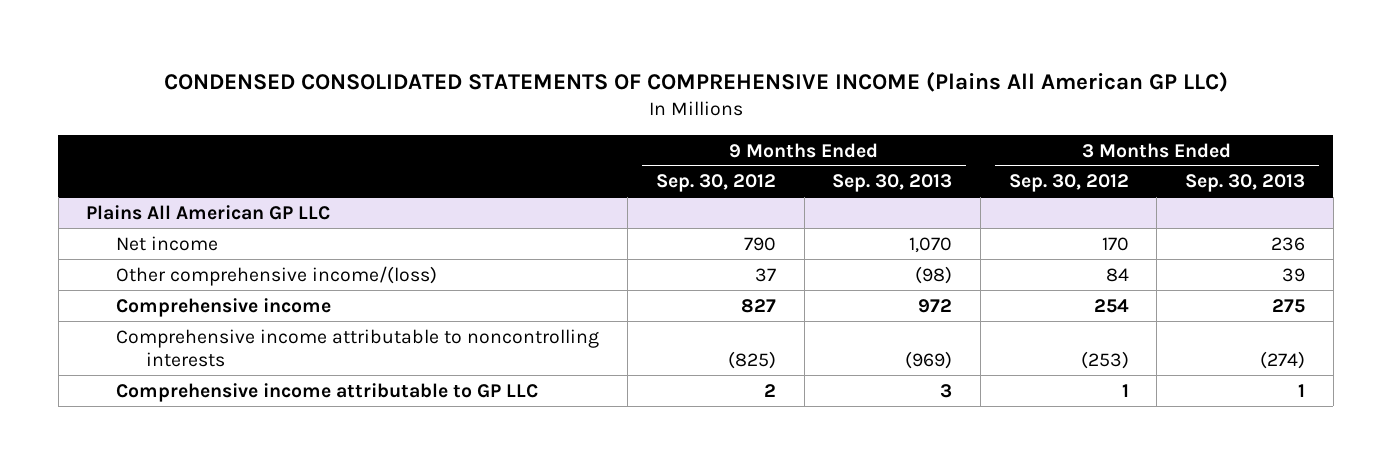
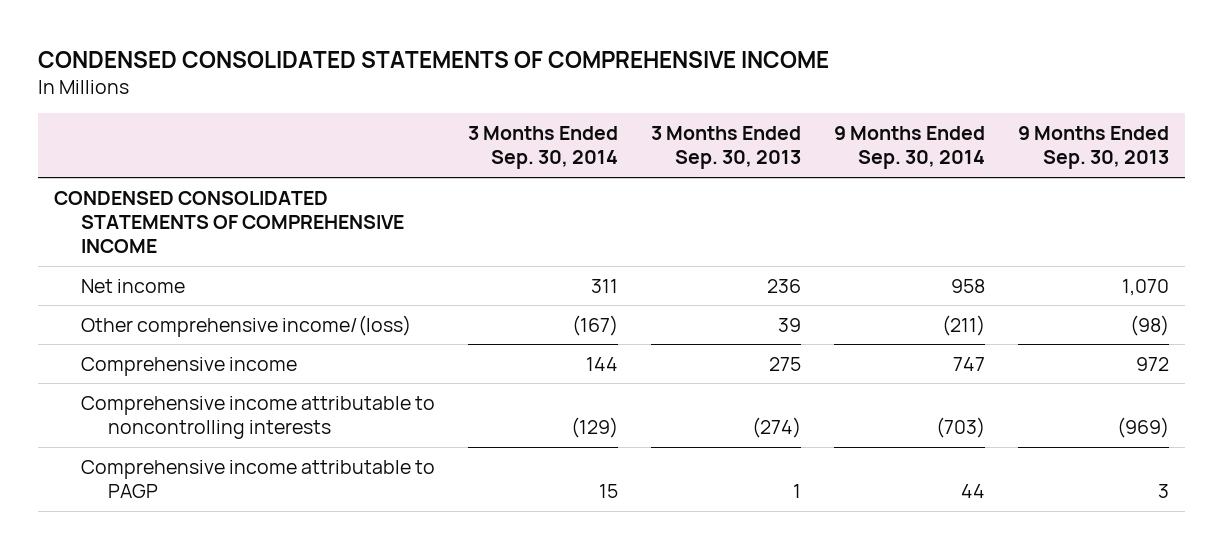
- CONDENSED CONSOLIDATED STATEMENTS OF COMPREHENSIVE INCOME (Plains All American GP LLC)
+ CONDENSED CONSOLIDATED STATEMENTS OF COMPREHENSIVE INCOME
- | 9 Months Ended Sep. 30, 2012 | 9 Months Ended Sep. 30, 2013 | 3 Months Ended Sep. 30, 2012 | 3 Months Ended Sep. 30, 2013
+ | 3 Months Ended Sep. 30, 2014 | 3 Months Ended Sep. 30, 2013 | 9 Months Ended Sep. 30, 2014 | 9 Months Ended Sep. 30, 2013
- Plains All American GP LLC
+ CONDENSED CONSOLIDATED STATEMENTS OF COMPREHENSIVE INCOME
- Comprehensive income attributable to GP LLC | 2 | 3 | 1 | 1
+ Comprehensive income attributable to PAGP | 15 | 1 | 44 | 3

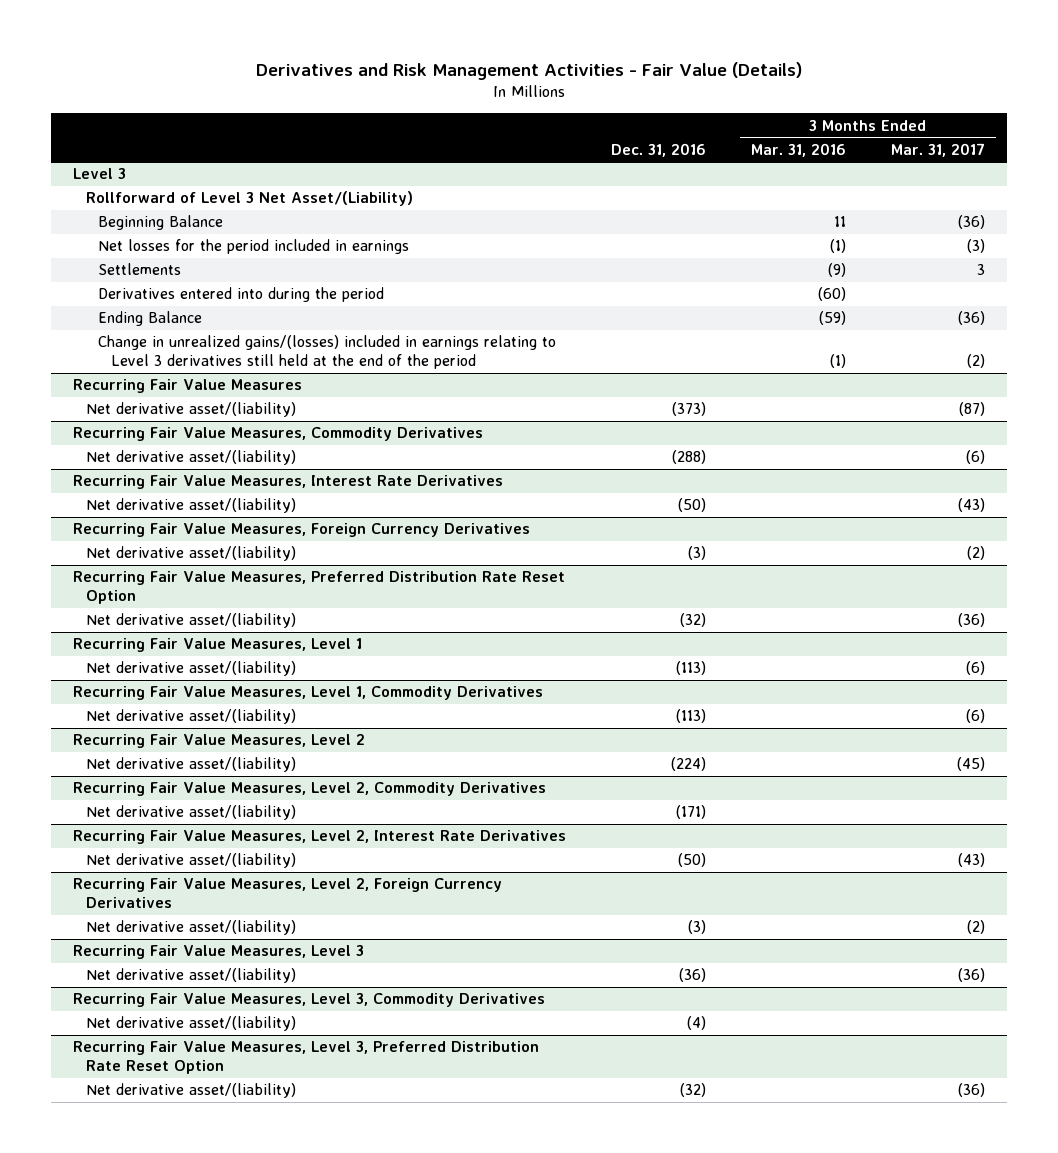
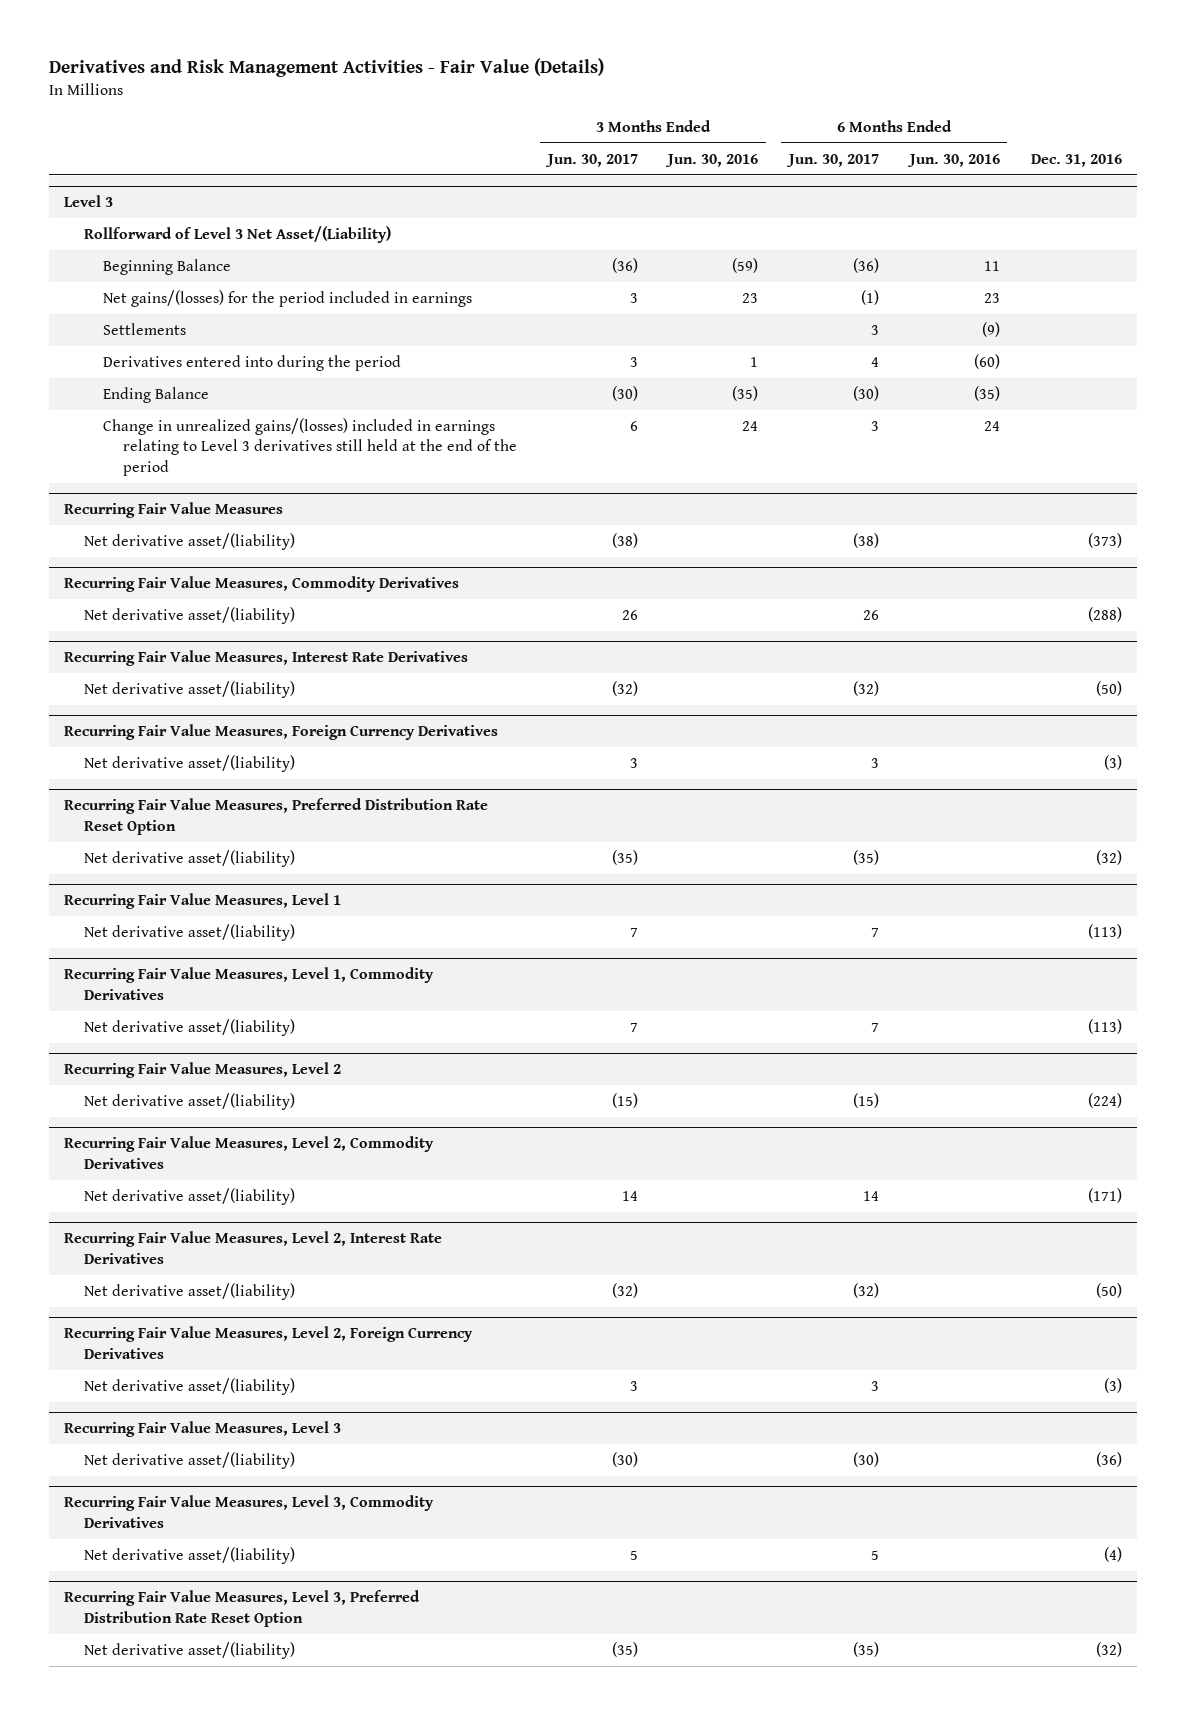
- | Dec. 31, 2016 | 3 Months Ended Mar. 31, 2016 | 3 Months Ended Mar. 31, 2017
+ | 3 Months Ended Jun. 30, 2017 | 3 Months Ended Jun. 30, 2016 | 6 Months Ended Jun. 30, 2017 | 6 Months Ended Jun. 30, 2016 | Dec. 31, 2016
@ Level 3
- Net losses for the period included in earnings | | (1) | (3)
+ Net gains/(losses) for the period included in earnings | 3 | 23 | (1) | 23 |

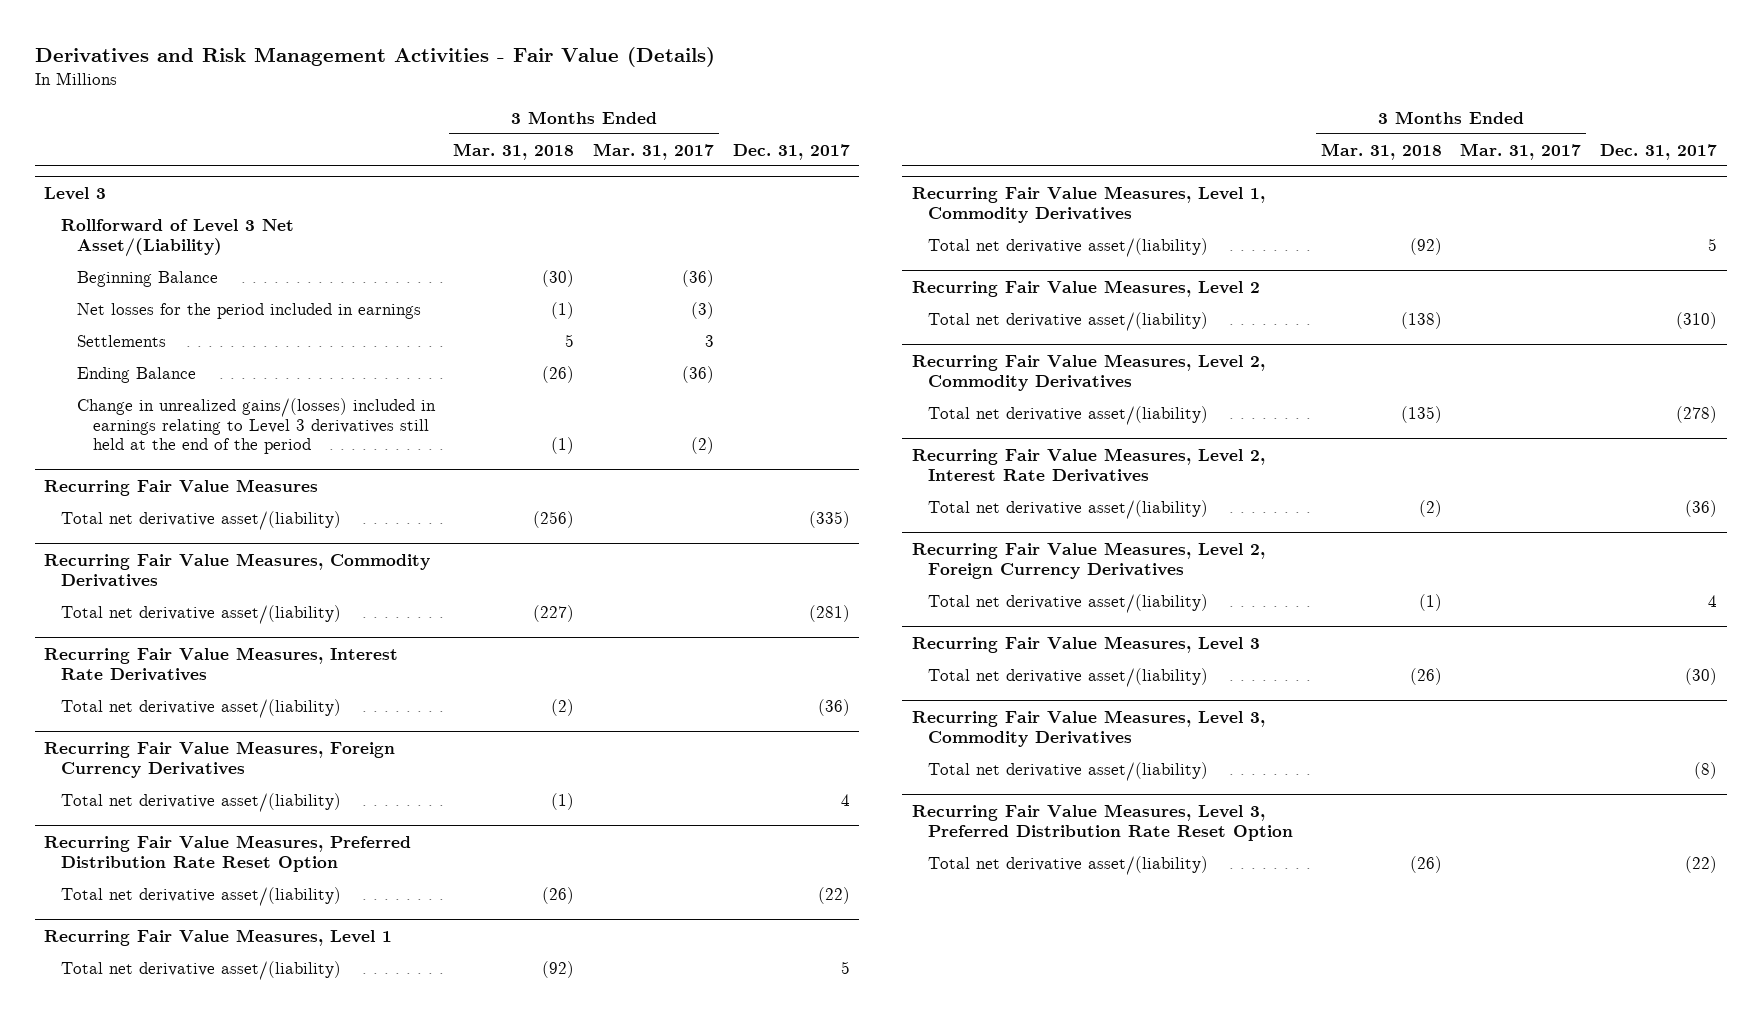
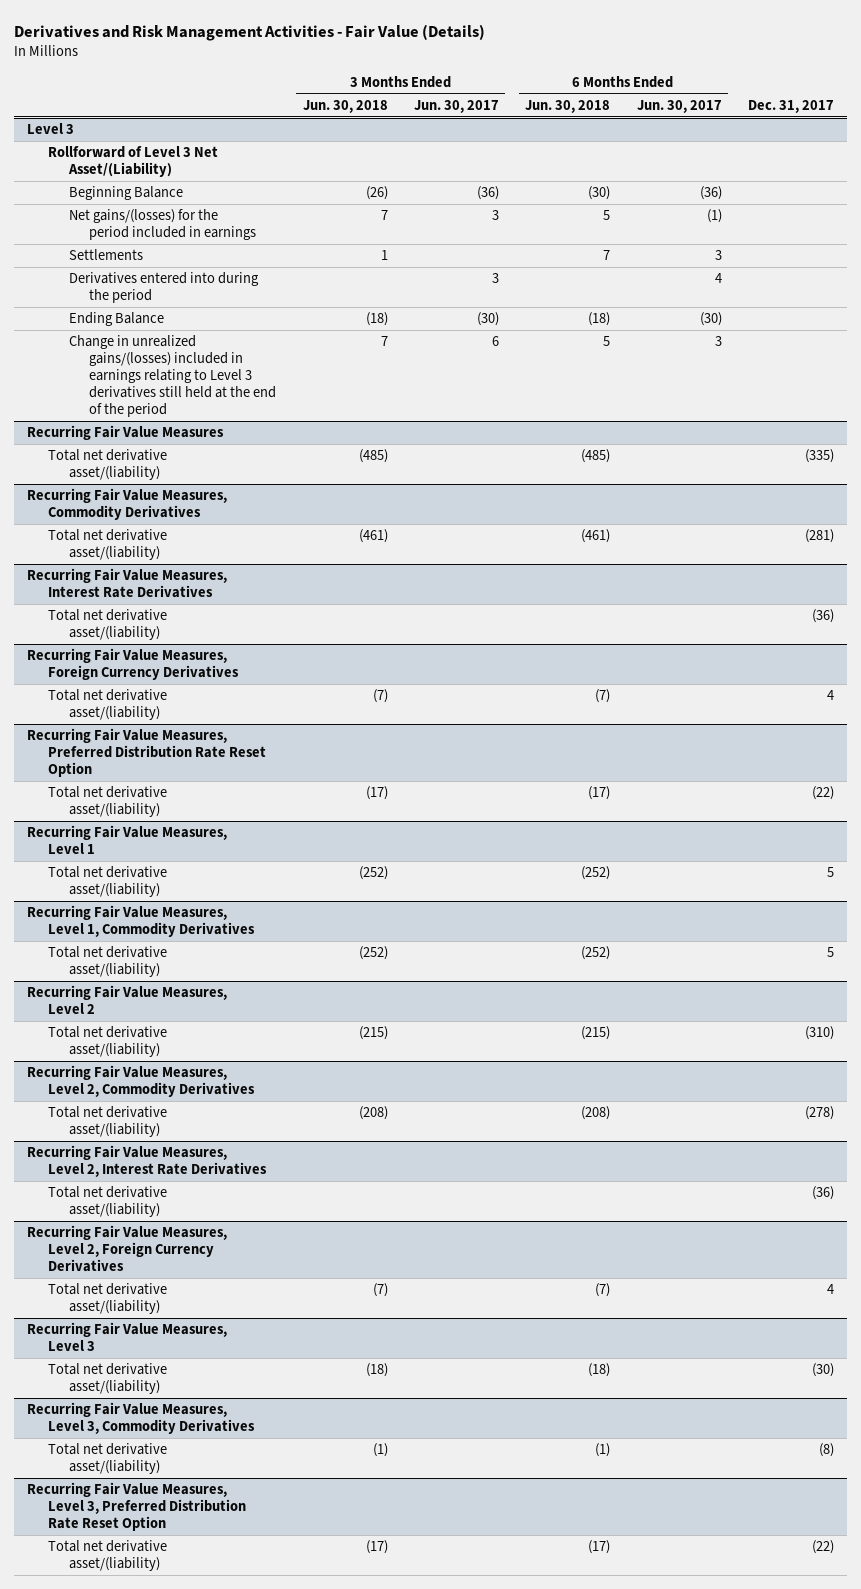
- | 3 Months Ended Mar. 31, 2018 | 3 Months Ended Mar. 31, 2017 | Dec. 31, 2017
+ | 3 Months Ended Jun. 30, 2018 | 3 Months Ended Jun. 30, 2017 | 6 Months Ended Jun. 30, 2018 | 6 Months Ended Jun. 30, 2017 | Dec. 31, 2017
@ Level 3
- Net losses for the period included in earnings | (1) | (3) |
+ Net gains/(losses) for the period included in earnings | 7 | 3 | 5 | (1) |
+ Derivatives entered into during the period | | 3 | | 4 |

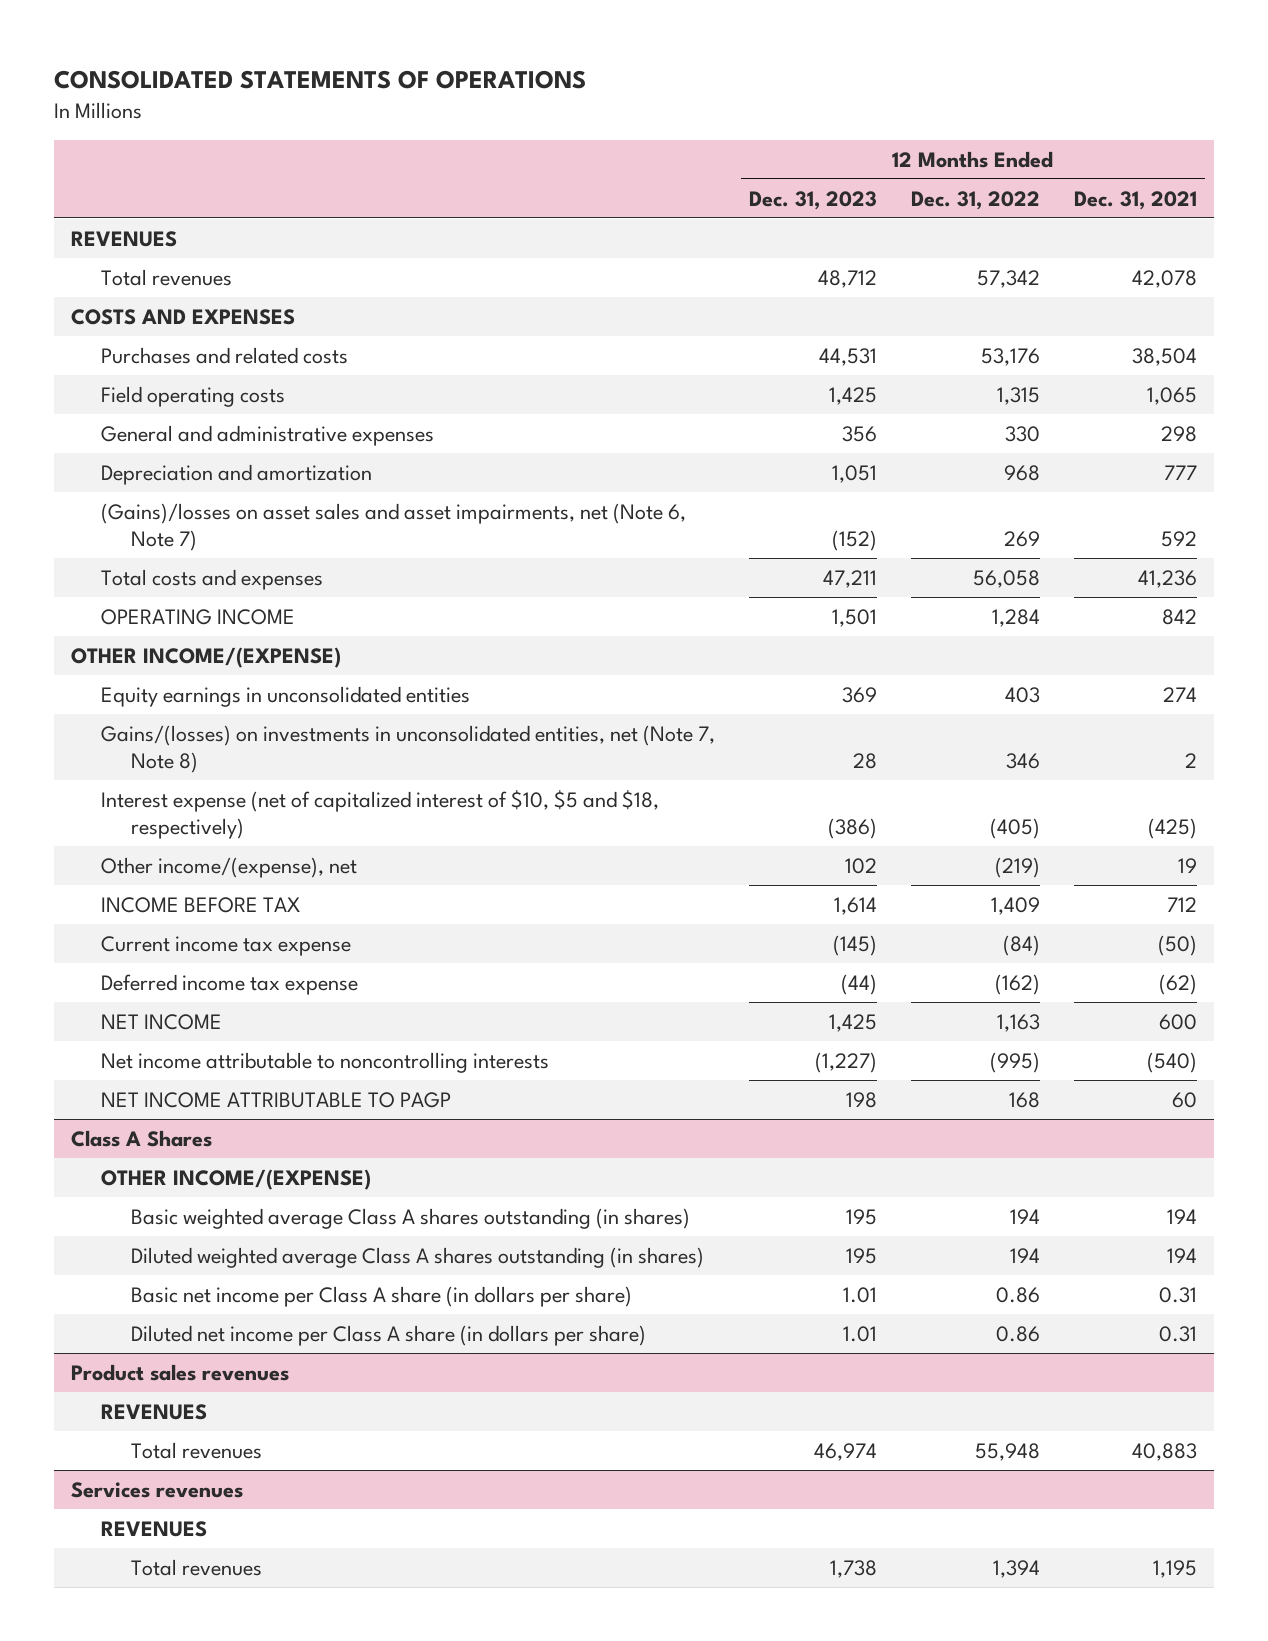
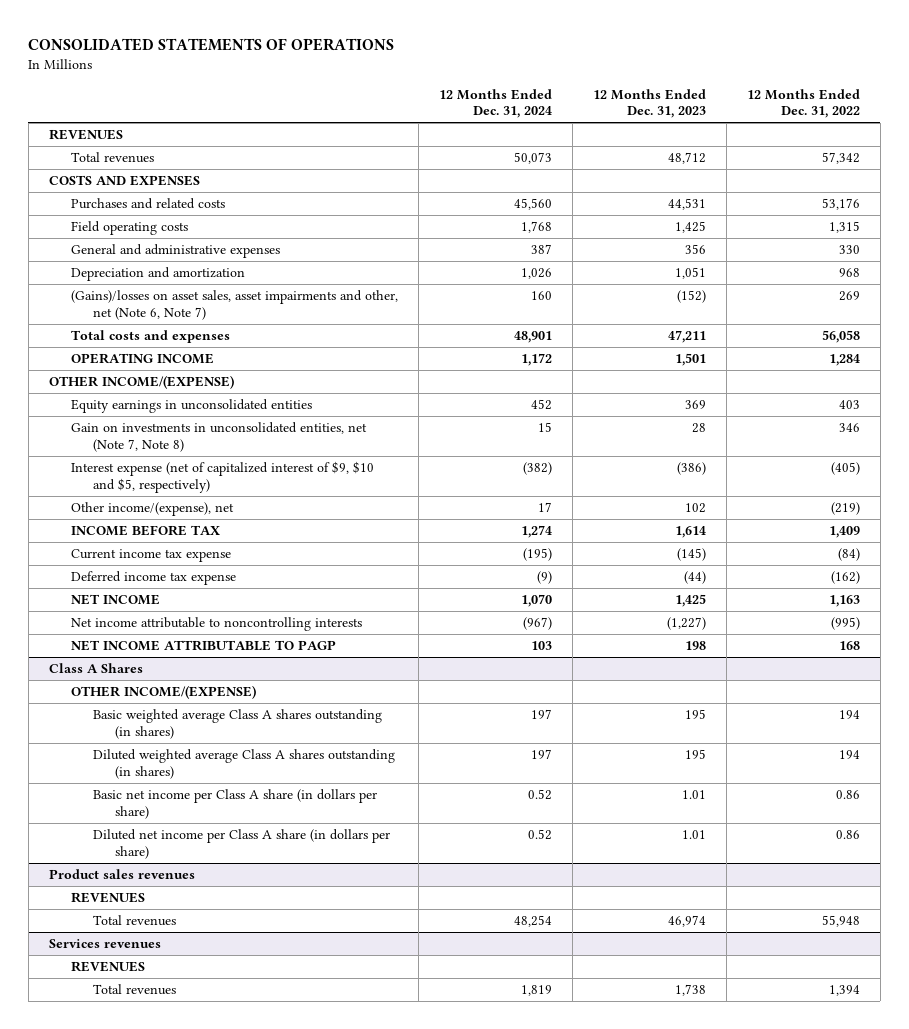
- | 12 Months Ended Dec. 31, 2023 | 12 Months Ended Dec. 31, 2022 | 12 Months Ended Dec. 31, 2021
+ | 12 Months Ended Dec. 31, 2024 | 12 Months Ended Dec. 31, 2023 | 12 Months Ended Dec. 31, 2022
- (Gains)/losses on asset sales and asset impairments, net (Note 6, Note 7) | (152) | 269 | 592
+ (Gains)/losses on asset sales, asset impairments and other, net (Note 6, Note 7) | 160 | (152) | 269
- Gains/(losses) on investments in unconsolidated entities, net (Note 7, Note 8) | 28 | 346 | 2
- Interest expense (net of capitalized interest of $10, $5 and $18, respectively) | (386) | (405) | (425)
+ Gain on investments in unconsolidated entities, net (Note 7, Note 8) | 15 | 28 | 346
+ Interest expense (net of capitalized interest of $9, $10 and $5, respectively) | (382) | (386) | (405)

